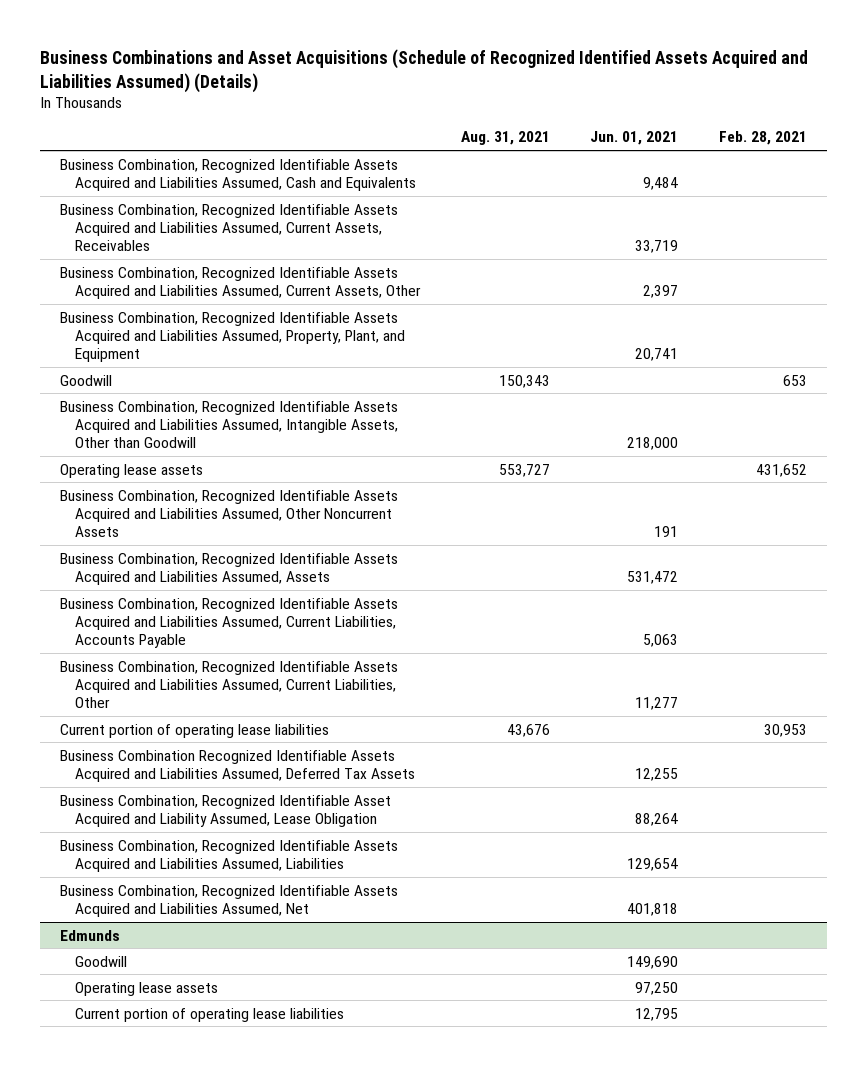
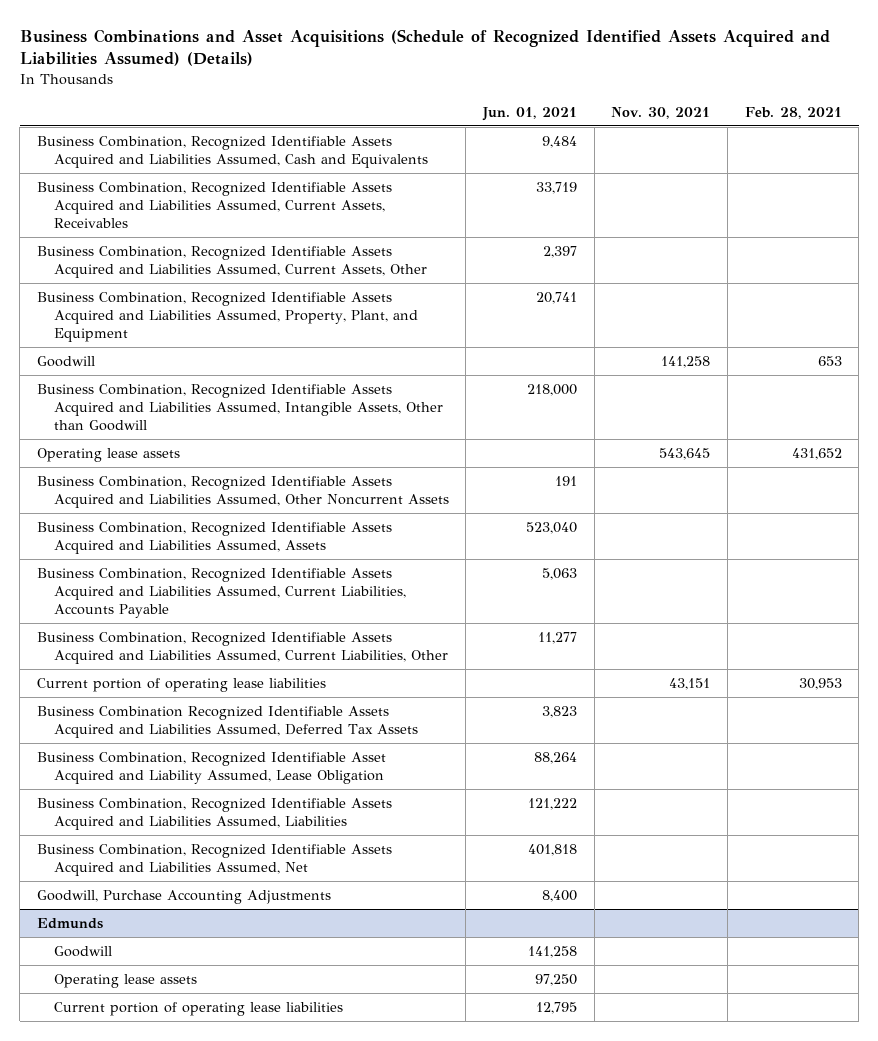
- | Aug. 31, 2021 | Jun. 01, 2021 | Feb. 28, 2021
+ | Jun. 01, 2021 | Nov. 30, 2021 | Feb. 28, 2021
- Business Combination, Recognized Identifiable Assets Acquired and Liabilities Assumed, Assets | | 531,472 |
+ Business Combination, Recognized Identifiable Assets Acquired and Liabilities Assumed, Assets | 523,040 | |
- Business Combination Recognized Identifiable Assets Acquired and Liabilities Assumed, Deferred Tax Assets | | 12,255 |
+ Business Combination Recognized Identifiable Assets Acquired and Liabilities Assumed, Deferred Tax Assets | 3,823 | |
- Business Combination, Recognized Identifiable Assets Acquired and Liabilities Assumed, Liabilities | | 129,654 |
+ Business Combination, Recognized Identifiable Assets Acquired and Liabilities Assumed, Liabilities | 121,222 | |
+ Goodwill, Purchase Accounting Adjustments | 8,400 | |
@ Edmunds
- Goodwill | | 149,690 |
+ Goodwill | 141,258 | |

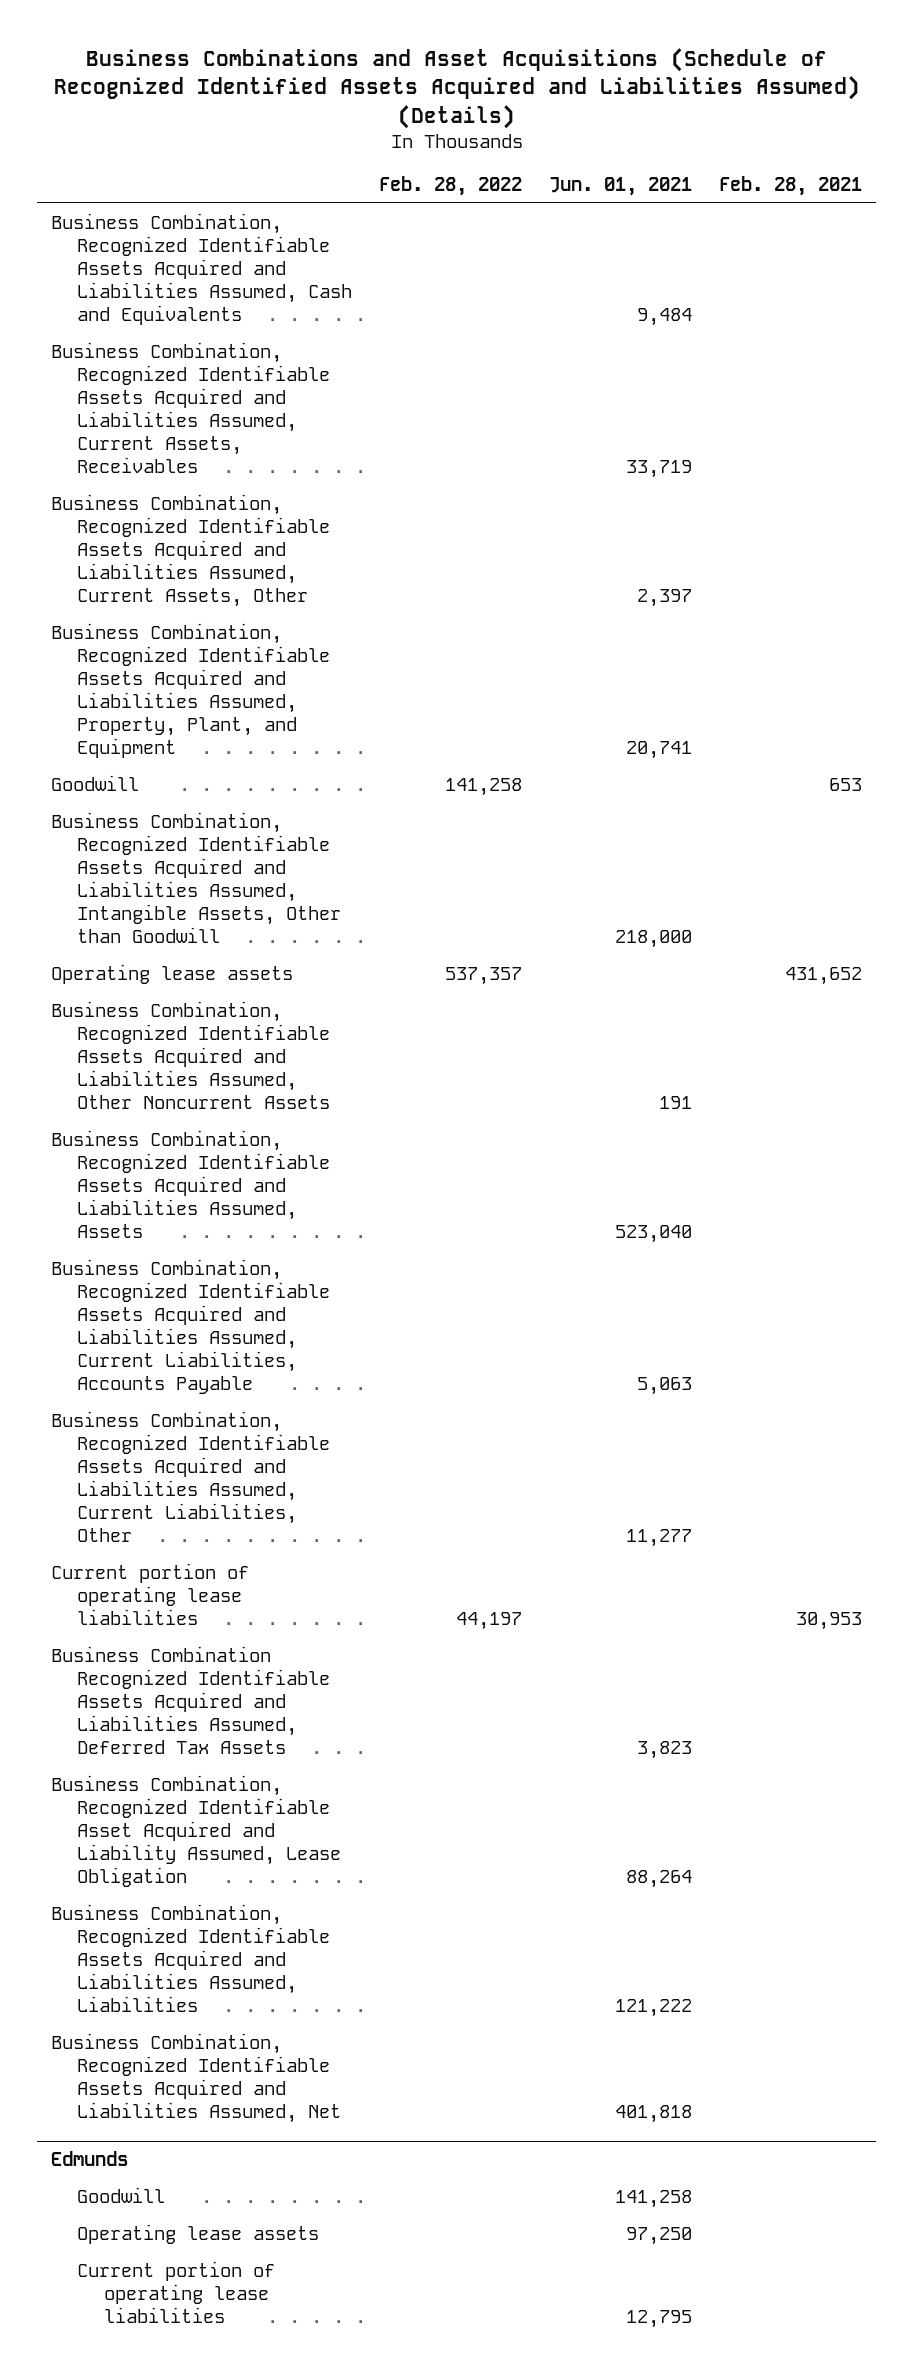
- | Jun. 01, 2021 | Nov. 30, 2021 | Feb. 28, 2021
+ | Feb. 28, 2022 | Jun. 01, 2021 | Feb. 28, 2021
- Goodwill, Purchase Accounting Adjustments | 8,400 | |

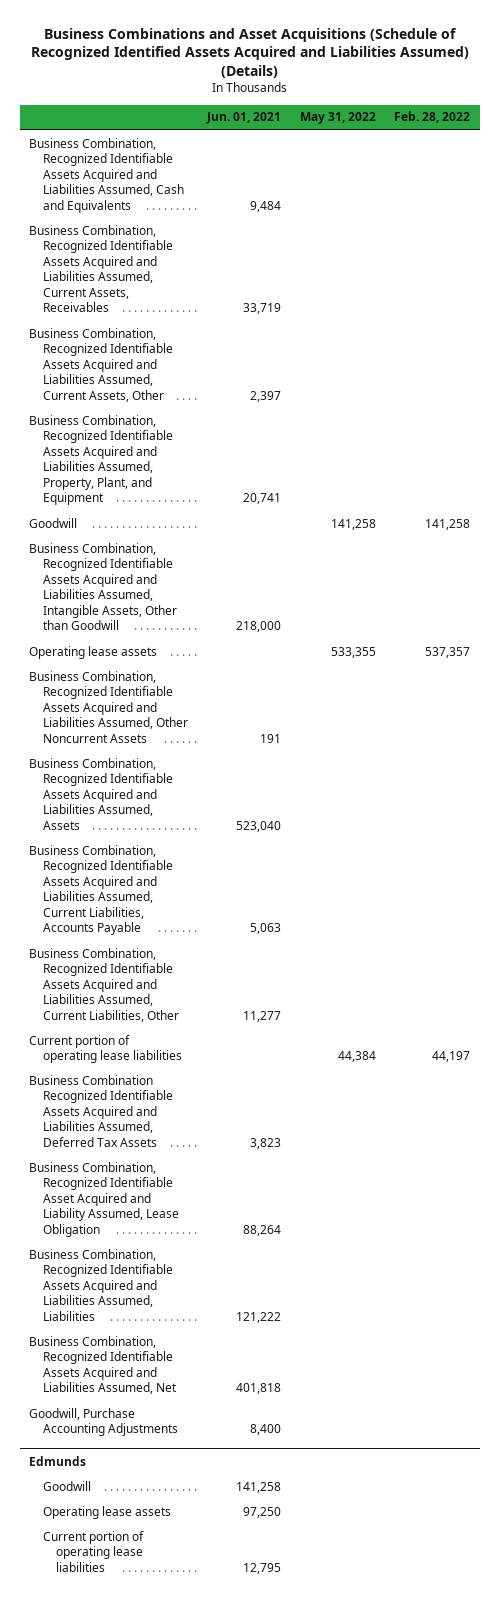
- | Feb. 28, 2022 | Jun. 01, 2021 | Feb. 28, 2021
+ | Jun. 01, 2021 | May 31, 2022 | Feb. 28, 2022
+ Goodwill, Purchase Accounting Adjustments | 8,400 | |

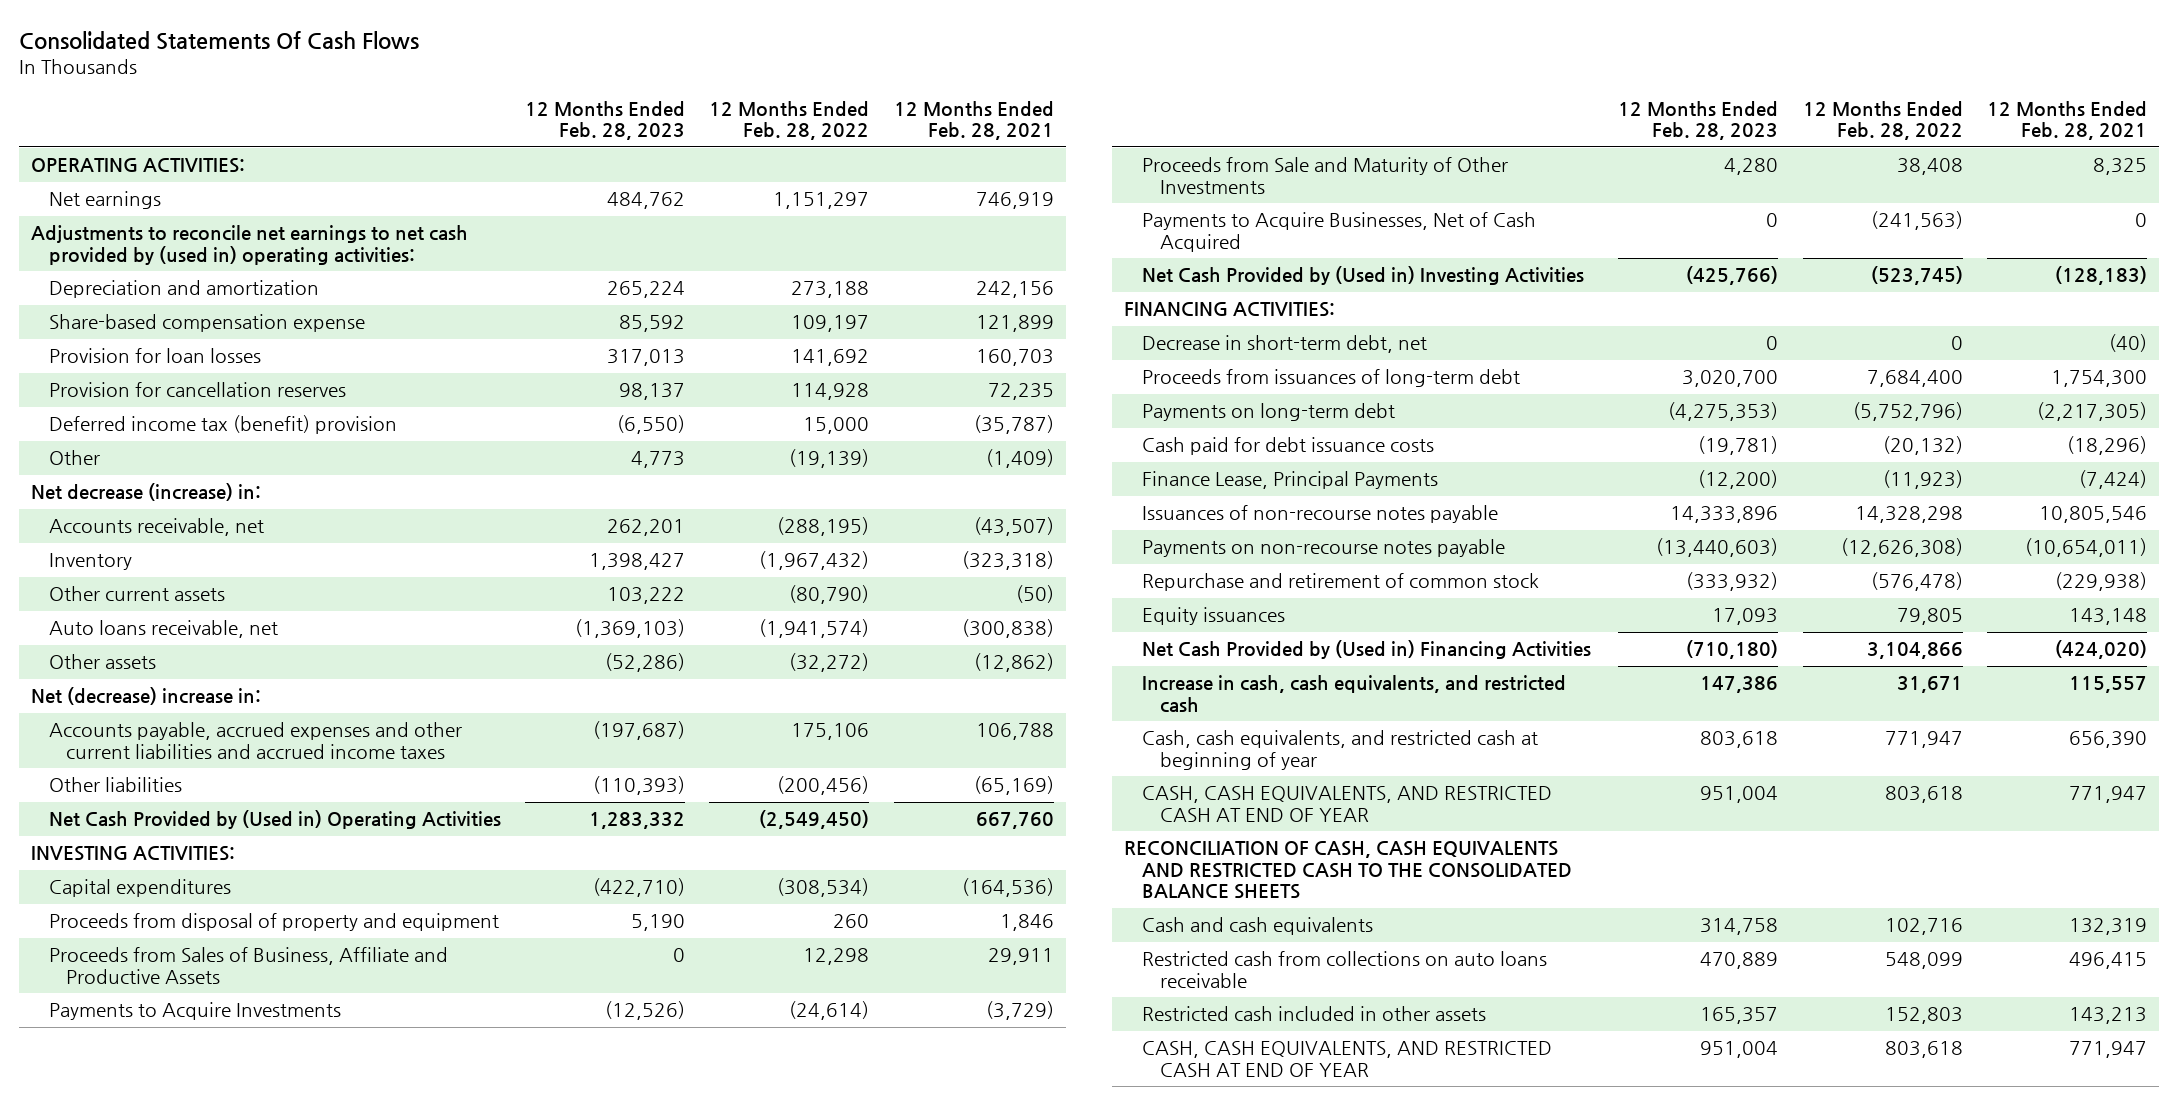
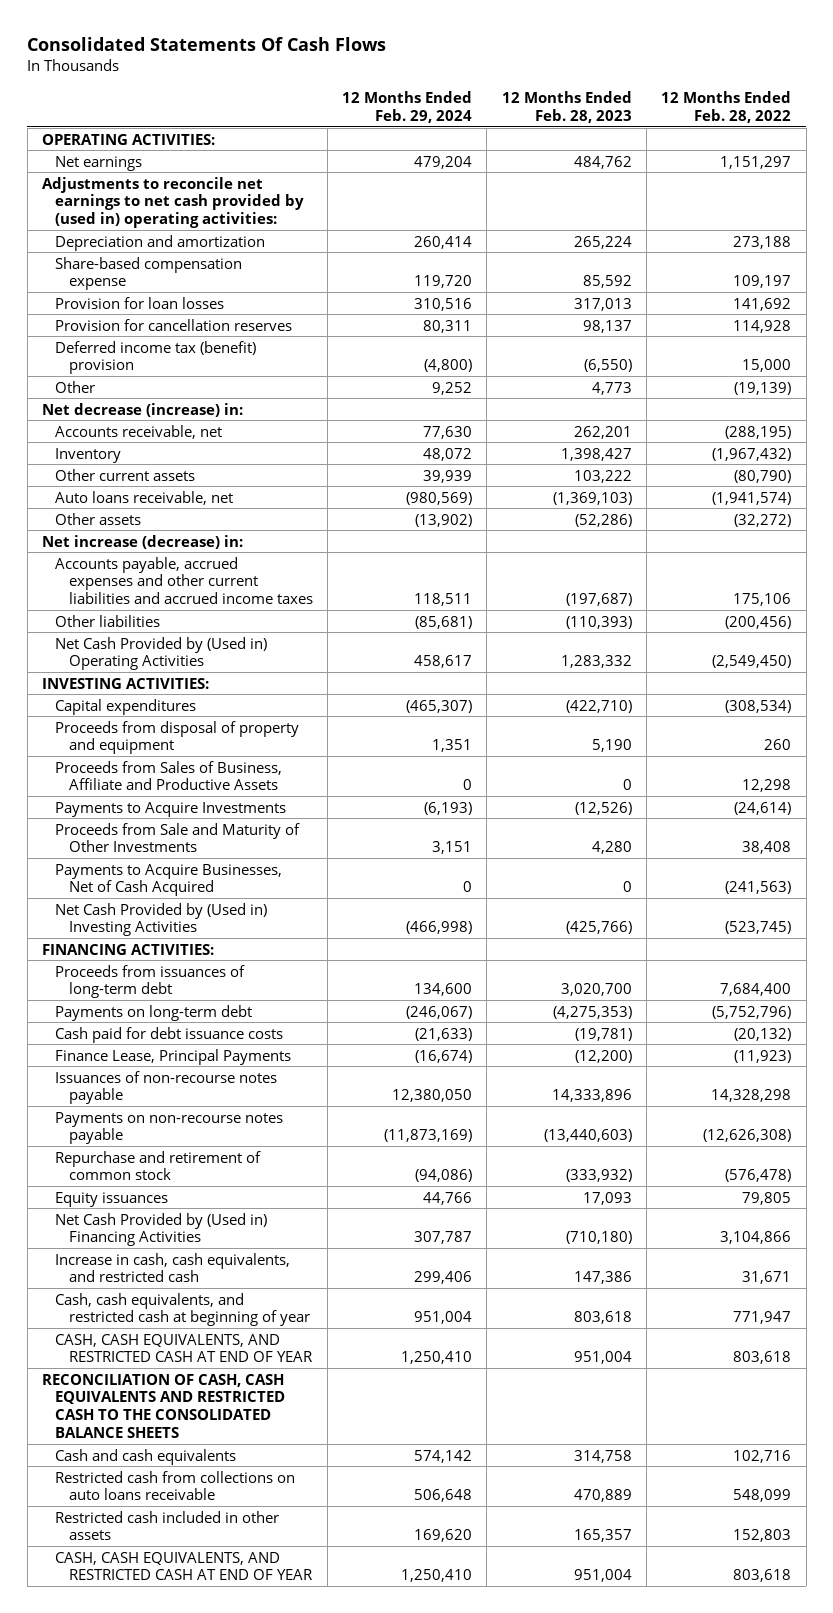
- | 12 Months Ended Feb. 28, 2023 | 12 Months Ended Feb. 28, 2022 | 12 Months Ended Feb. 28, 2021
+ | 12 Months Ended Feb. 29, 2024 | 12 Months Ended Feb. 28, 2023 | 12 Months Ended Feb. 28, 2022
- Net (decrease) increase in:
+ Net increase (decrease) in:
- Decrease in short-term debt, net | 0 | 0 | (40)

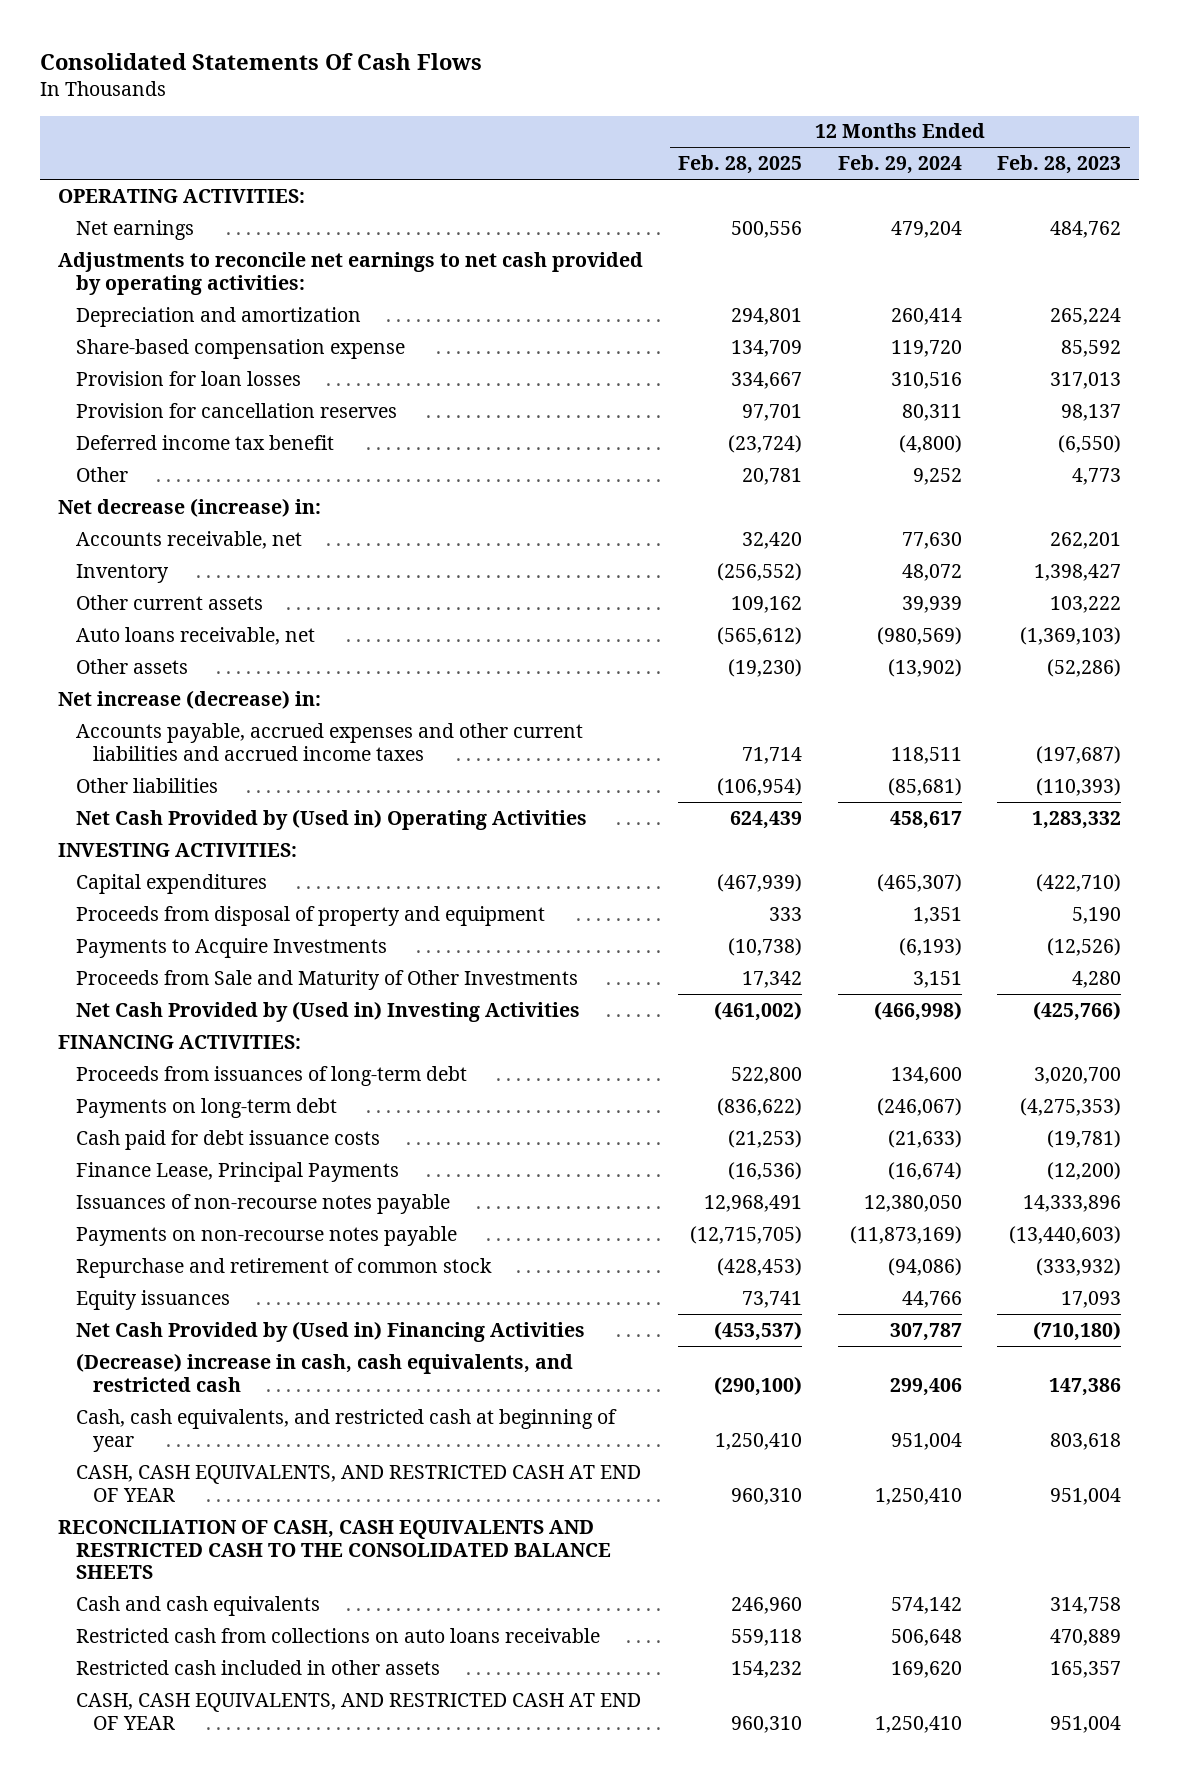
- | 12 Months Ended Feb. 29, 2024 | 12 Months Ended Feb. 28, 2023 | 12 Months Ended Feb. 28, 2022
+ | 12 Months Ended Feb. 28, 2025 | 12 Months Ended Feb. 29, 2024 | 12 Months Ended Feb. 28, 2023
- Adjustments to reconcile net earnings to net cash provided by (used in) operating activities:
+ Adjustments to reconcile net earnings to net cash provided by operating activities:
- Deferred income tax (benefit) provision | (4,800) | (6,550) | 15,000
+ Deferred income tax benefit | (23,724) | (4,800) | (6,550)
- Proceeds from Sales of Business, Affiliate and Productive Assets | 0 | 0 | 12,298
- Payments to Acquire Businesses, Net of Cash Acquired | 0 | 0 | (241,563)
- Increase in cash, cash equivalents, and restricted cash | 299,406 | 147,386 | 31,671
+ (Decrease) increase in cash, cash equivalents, and restricted cash | (290,100) | 299,406 | 147,386

